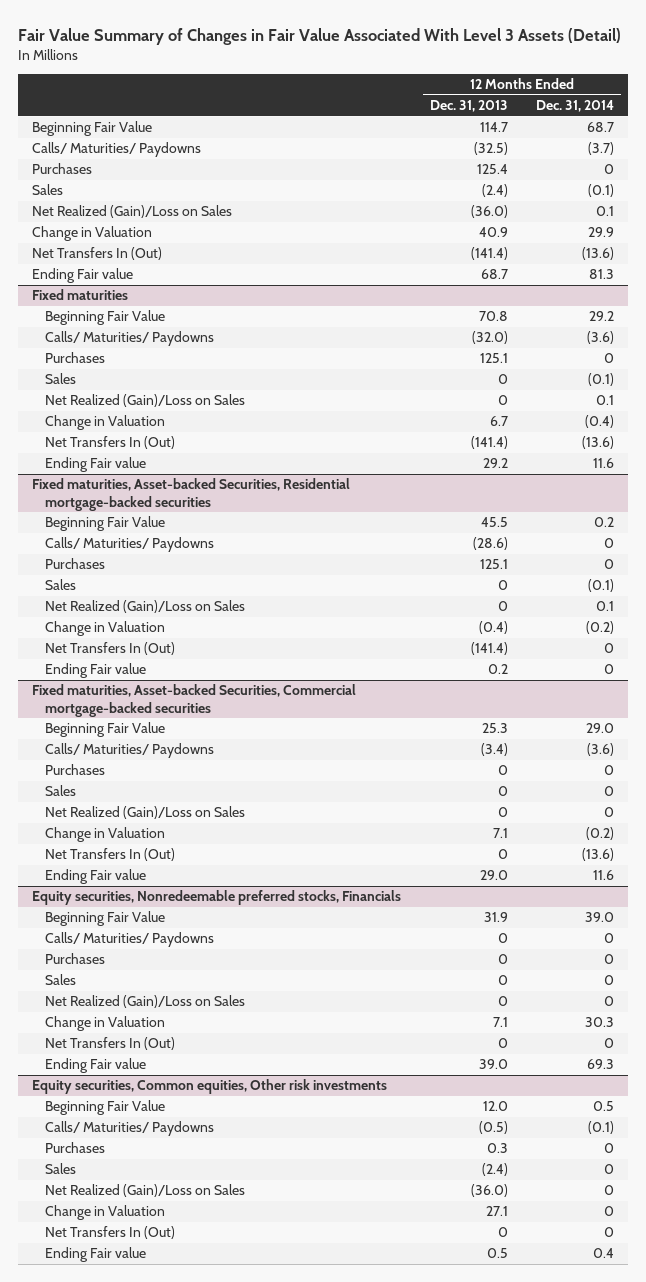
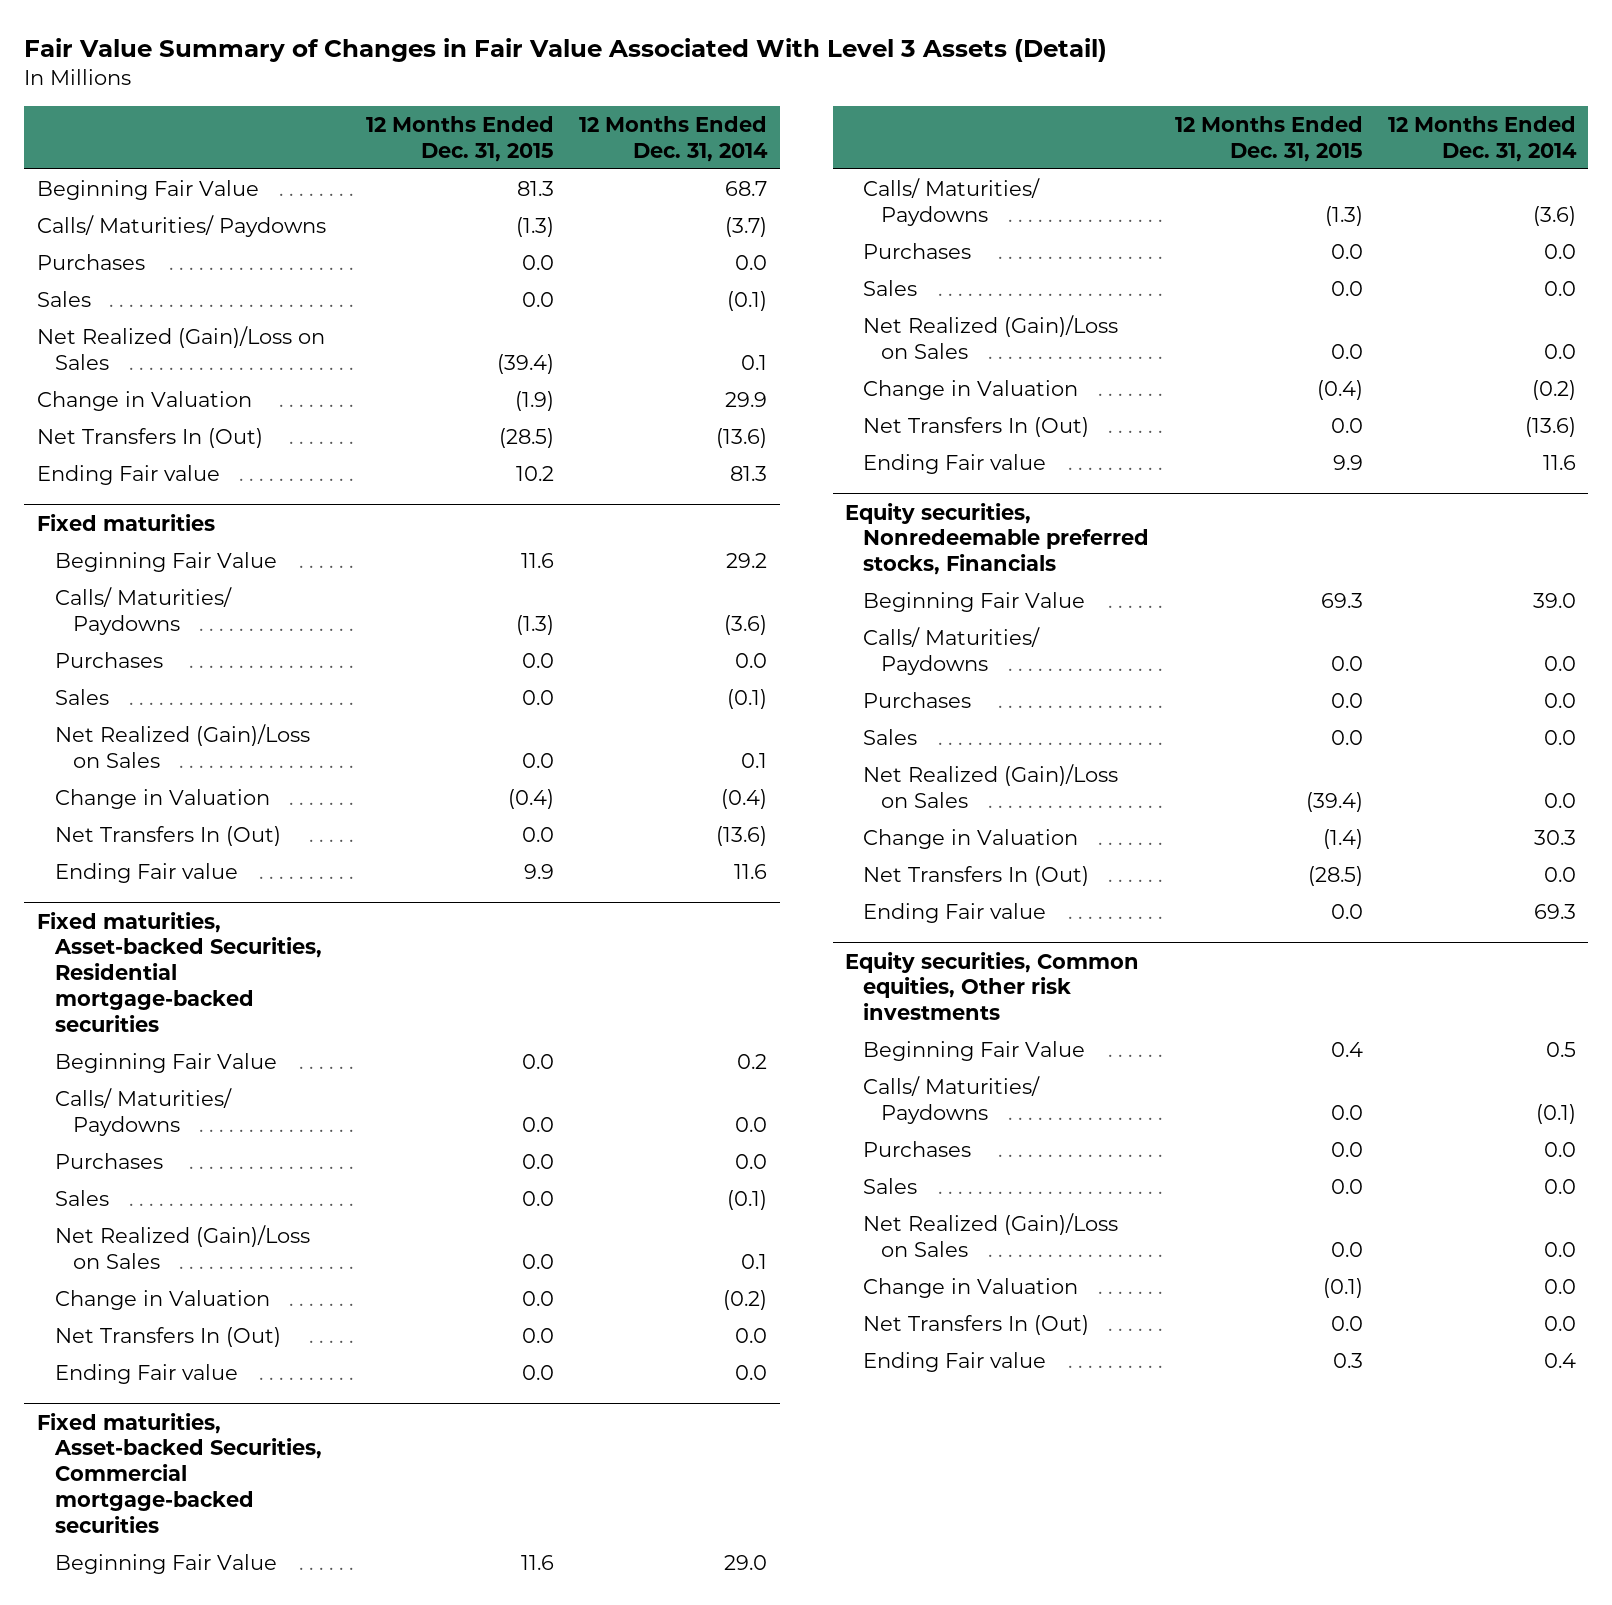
- | 12 Months Ended Dec. 31, 2013 | 12 Months Ended Dec. 31, 2014
+ | 12 Months Ended Dec. 31, 2015 | 12 Months Ended Dec. 31, 2014
- Purchases | 125.4 | 0
+ Purchases | 0.0 | 0.0
@ Fixed maturities
- Purchases | 125.1 | 0
+ Purchases | 0.0 | 0.0
@ Fixed maturities, Asset-backed Securities, Residential mortgage-backed securities
- Calls/ Maturities/ Paydowns | (28.6) | 0
- Purchases | 125.1 | 0
+ Calls/ Maturities/ Paydowns | 0.0 | 0.0
+ Purchases | 0.0 | 0.0
- Net Transfers In (Out) | (141.4) | 0
- Ending Fair value | 0.2 | 0
+ Net Transfers In (Out) | 0.0 | 0.0
+ Ending Fair value | 0.0 | 0.0
@ Fixed maturities, Asset-backed Securities, Commercial mortgage-backed securities
- Purchases | 0 | 0
- Sales | 0 | 0
- Net Realized (Gain)/Loss on Sales | 0 | 0
+ Purchases | 0.0 | 0.0
+ Sales | 0.0 | 0.0
+ Net Realized (Gain)/Loss on Sales | 0.0 | 0.0
@ Equity securities, Nonredeemable preferred stocks, Financials
- Calls/ Maturities/ Paydowns | 0 | 0
- Purchases | 0 | 0
- Sales | 0 | 0
- Net Realized (Gain)/Loss on Sales | 0 | 0
+ Calls/ Maturities/ Paydowns | 0.0 | 0.0
+ Purchases | 0.0 | 0.0
+ Sales | 0.0 | 0.0
+ Net Realized (Gain)/Loss on Sales | (39.4) | 0.0
- Net Transfers In (Out) | 0 | 0
+ Net Transfers In (Out) | (28.5) | 0.0
@ Equity securities, Common equities, Other risk investments
- Purchases | 0.3 | 0
- Sales | (2.4) | 0
- Net Realized (Gain)/Loss on Sales | (36.0) | 0
- Change in Valuation | 27.1 | 0
- Net Transfers In (Out) | 0 | 0
+ Purchases | 0.0 | 0.0
+ Sales | 0.0 | 0.0
+ Net Realized (Gain)/Loss on Sales | 0.0 | 0.0
+ Change in Valuation | (0.1) | 0.0
+ Net Transfers In (Out) | 0.0 | 0.0

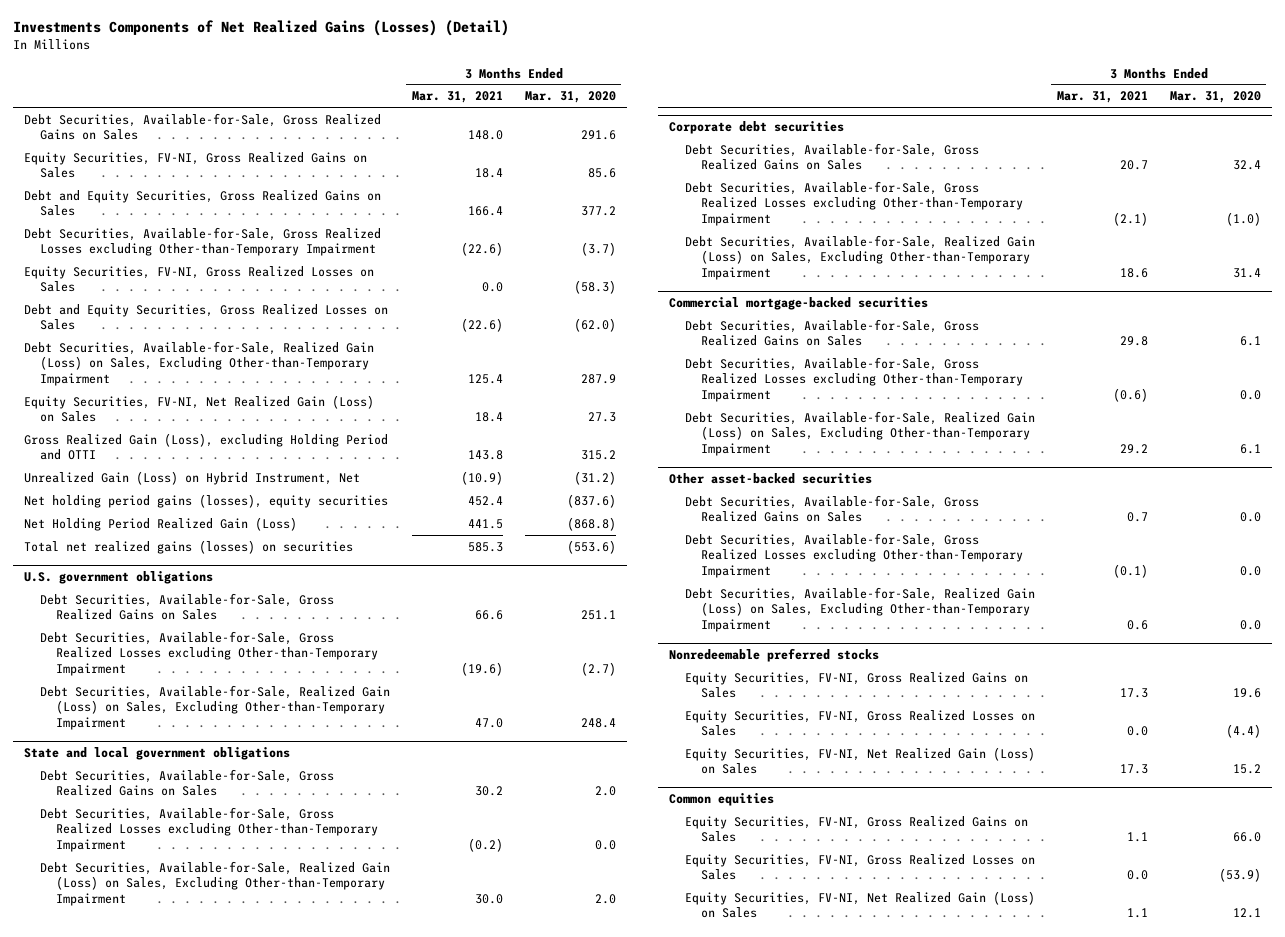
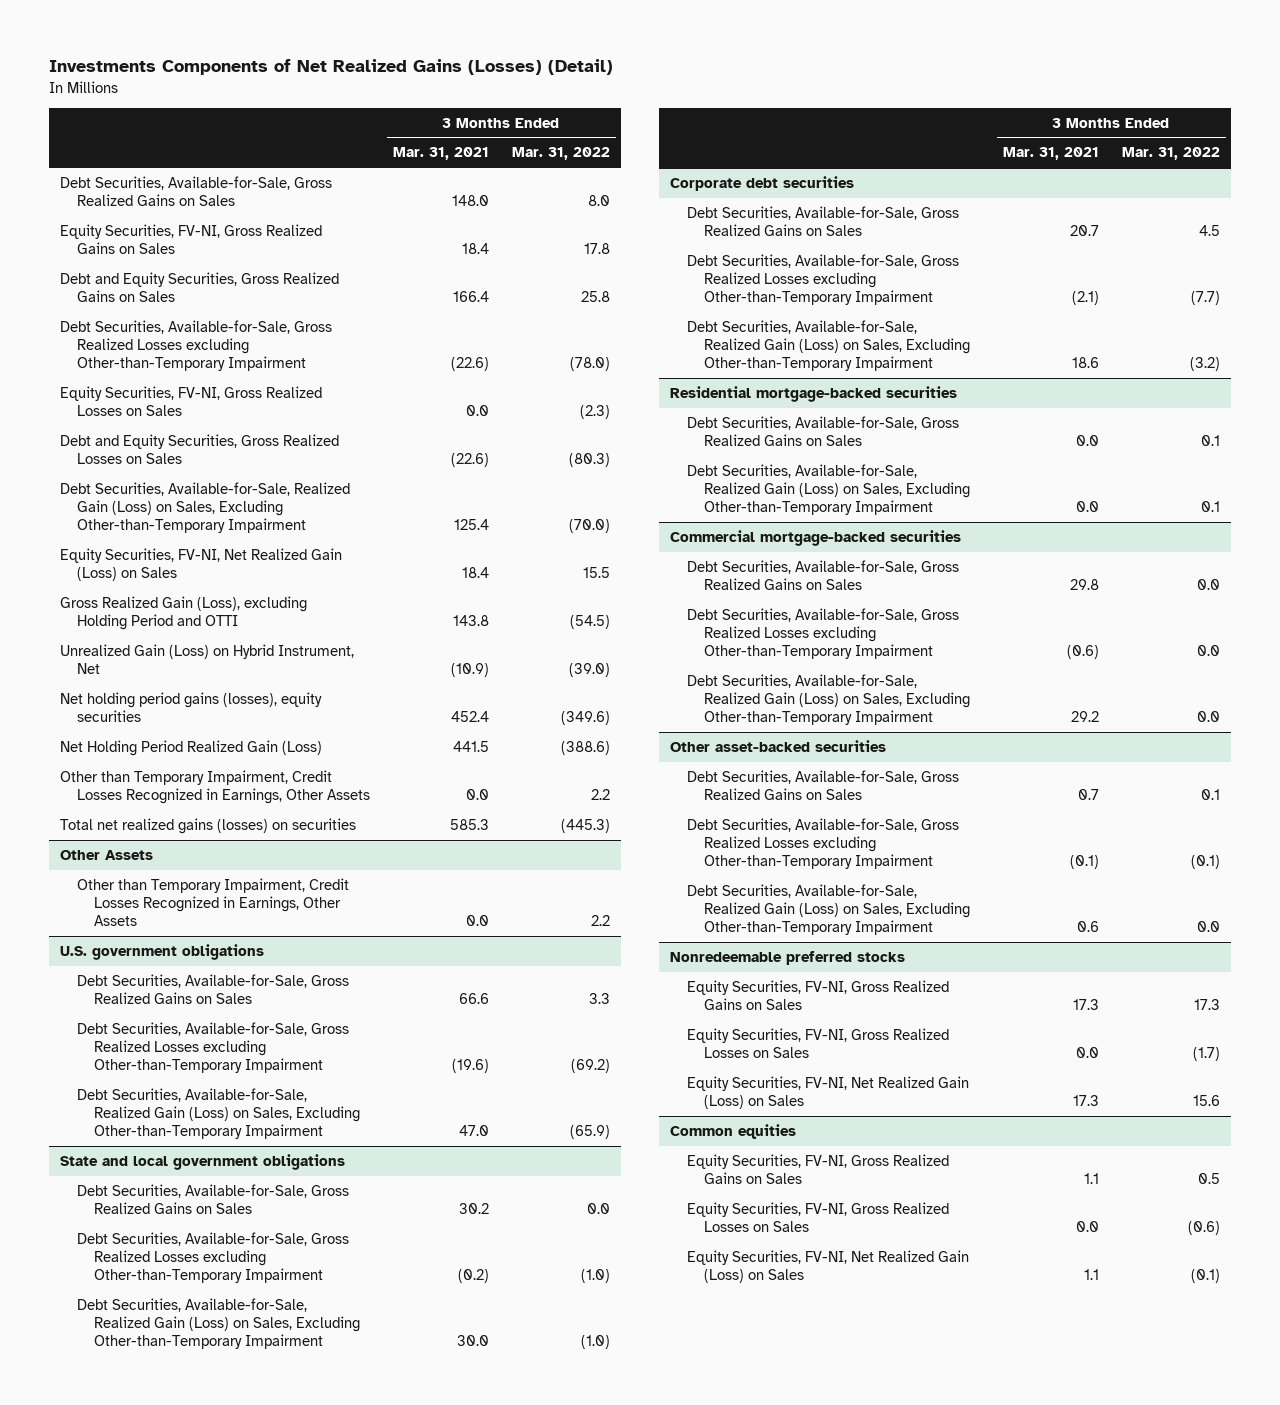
- | 3 Months Ended Mar. 31, 2021 | 3 Months Ended Mar. 31, 2020
+ | 3 Months Ended Mar. 31, 2021 | 3 Months Ended Mar. 31, 2022
+ Other than Temporary Impairment, Credit Losses Recognized in Earnings, Other Assets | 0.0 | 2.2
+ Other Assets
+ Other than Temporary Impairment, Credit Losses Recognized in Earnings, Other Assets | 0.0 | 2.2
+ Residential mortgage-backed securities
+ Debt Securities, Available-for-Sale, Gross Realized Gains on Sales | 0.0 | 0.1
+ Debt Securities, Available-for-Sale, Realized Gain (Loss) on Sales, Excluding Other-than-Temporary Impairment | 0.0 | 0.1

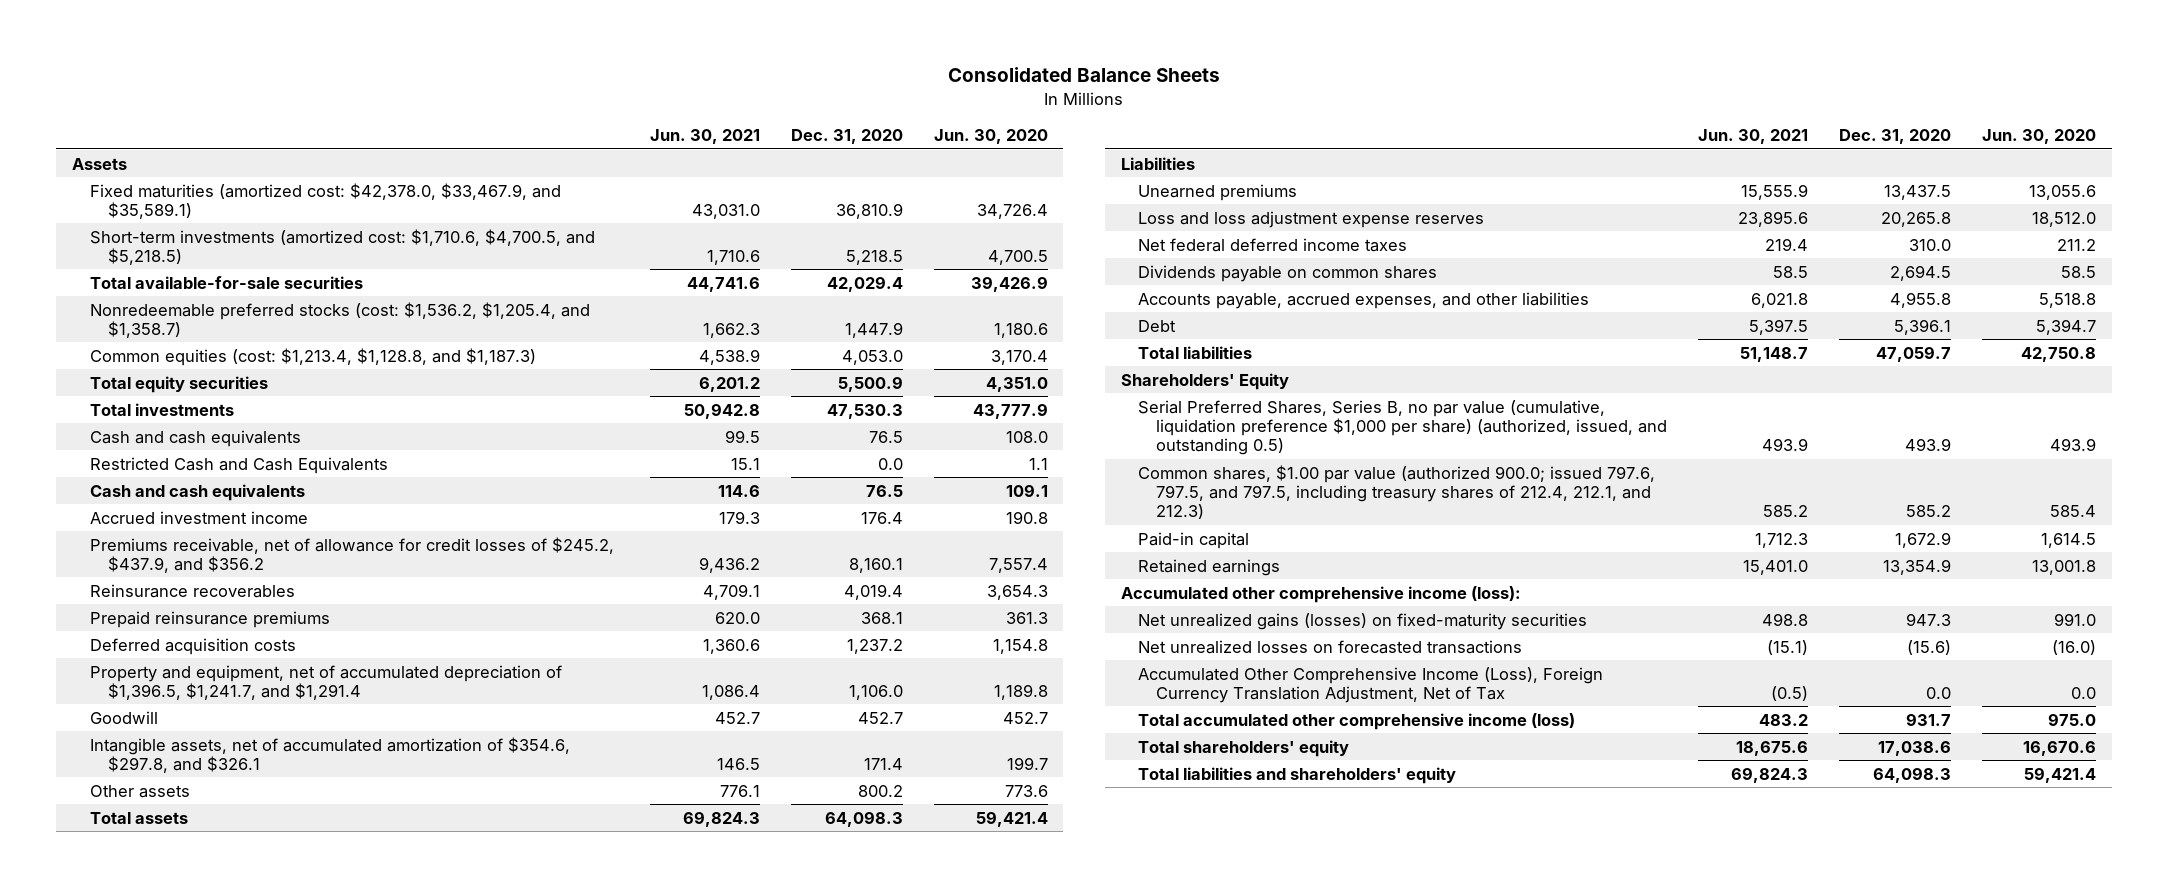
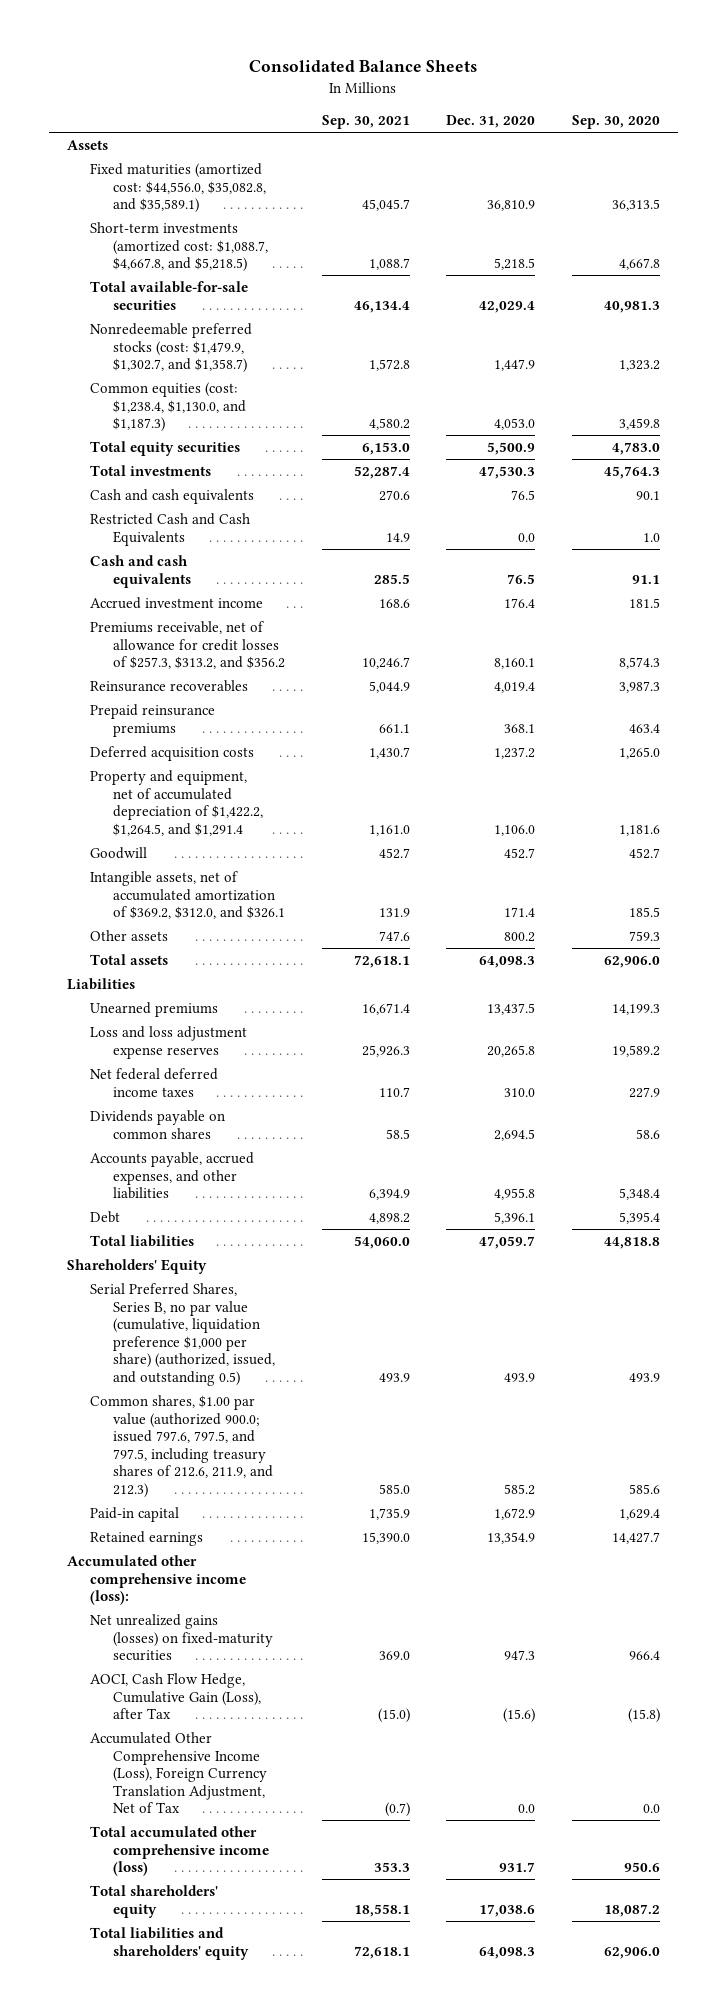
- | Jun. 30, 2021 | Dec. 31, 2020 | Jun. 30, 2020
+ | Sep. 30, 2021 | Dec. 31, 2020 | Sep. 30, 2020
- Fixed maturities (amortized cost: $42,378.0, $33,467.9, and $35,589.1) | 43,031.0 | 36,810.9 | 34,726.4
- Short-term investments (amortized cost: $1,710.6, $4,700.5, and $5,218.5) | 1,710.6 | 5,218.5 | 4,700.5
+ Fixed maturities (amortized cost: $44,556.0, $35,082.8, and $35,589.1) | 45,045.7 | 36,810.9 | 36,313.5
+ Short-term investments (amortized cost: $1,088.7, $4,667.8, and $5,218.5) | 1,088.7 | 5,218.5 | 4,667.8
- Nonredeemable preferred stocks (cost: $1,536.2, $1,205.4, and $1,358.7) | 1,662.3 | 1,447.9 | 1,180.6
- Common equities (cost: $1,213.4, $1,128.8, and $1,187.3) | 4,538.9 | 4,053.0 | 3,170.4
+ Nonredeemable preferred stocks (cost: $1,479.9, $1,302.7, and $1,358.7) | 1,572.8 | 1,447.9 | 1,323.2
+ Common equities (cost: $1,238.4, $1,130.0, and $1,187.3) | 4,580.2 | 4,053.0 | 3,459.8
- Premiums receivable, net of allowance for credit losses of $245.2, $437.9, and $356.2 | 9,436.2 | 8,160.1 | 7,557.4
+ Premiums receivable, net of allowance for credit losses of $257.3, $313.2, and $356.2 | 10,246.7 | 8,160.1 | 8,574.3
- Property and equipment, net of accumulated depreciation of $1,396.5, $1,241.7, and $1,291.4 | 1,086.4 | 1,106.0 | 1,189.8
+ Property and equipment, net of accumulated depreciation of $1,422.2, $1,264.5, and $1,291.4 | 1,161.0 | 1,106.0 | 1,181.6
- Intangible assets, net of accumulated amortization of $354.6, $297.8, and $326.1 | 146.5 | 171.4 | 199.7
+ Intangible assets, net of accumulated amortization of $369.2, $312.0, and $326.1 | 131.9 | 171.4 | 185.5
- Common shares, $1.00 par value (authorized 900.0; issued 797.6, 797.5, and 797.5, including treasury shares of 212.4, 212.1, and 212.3) | 585.2 | 585.2 | 585.4
+ Common shares, $1.00 par value (authorized 900.0; issued 797.6, 797.5, and 797.5, including treasury shares of 212.6, 211.9, and 212.3) | 585.0 | 585.2 | 585.6
- Net unrealized losses on forecasted transactions | (15.1) | (15.6) | (16.0)
+ AOCI, Cash Flow Hedge, Cumulative Gain (Loss), after Tax | (15.0) | (15.6) | (15.8)

